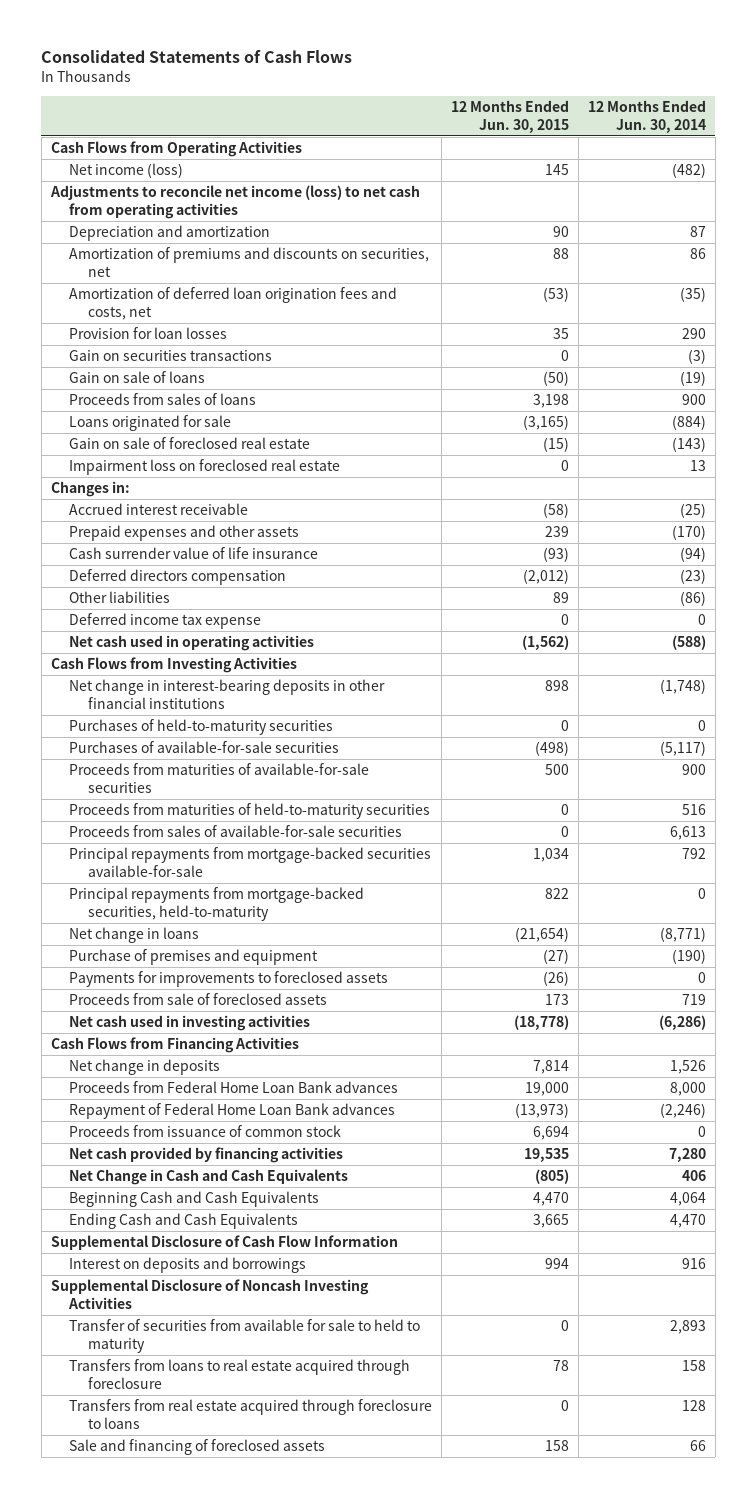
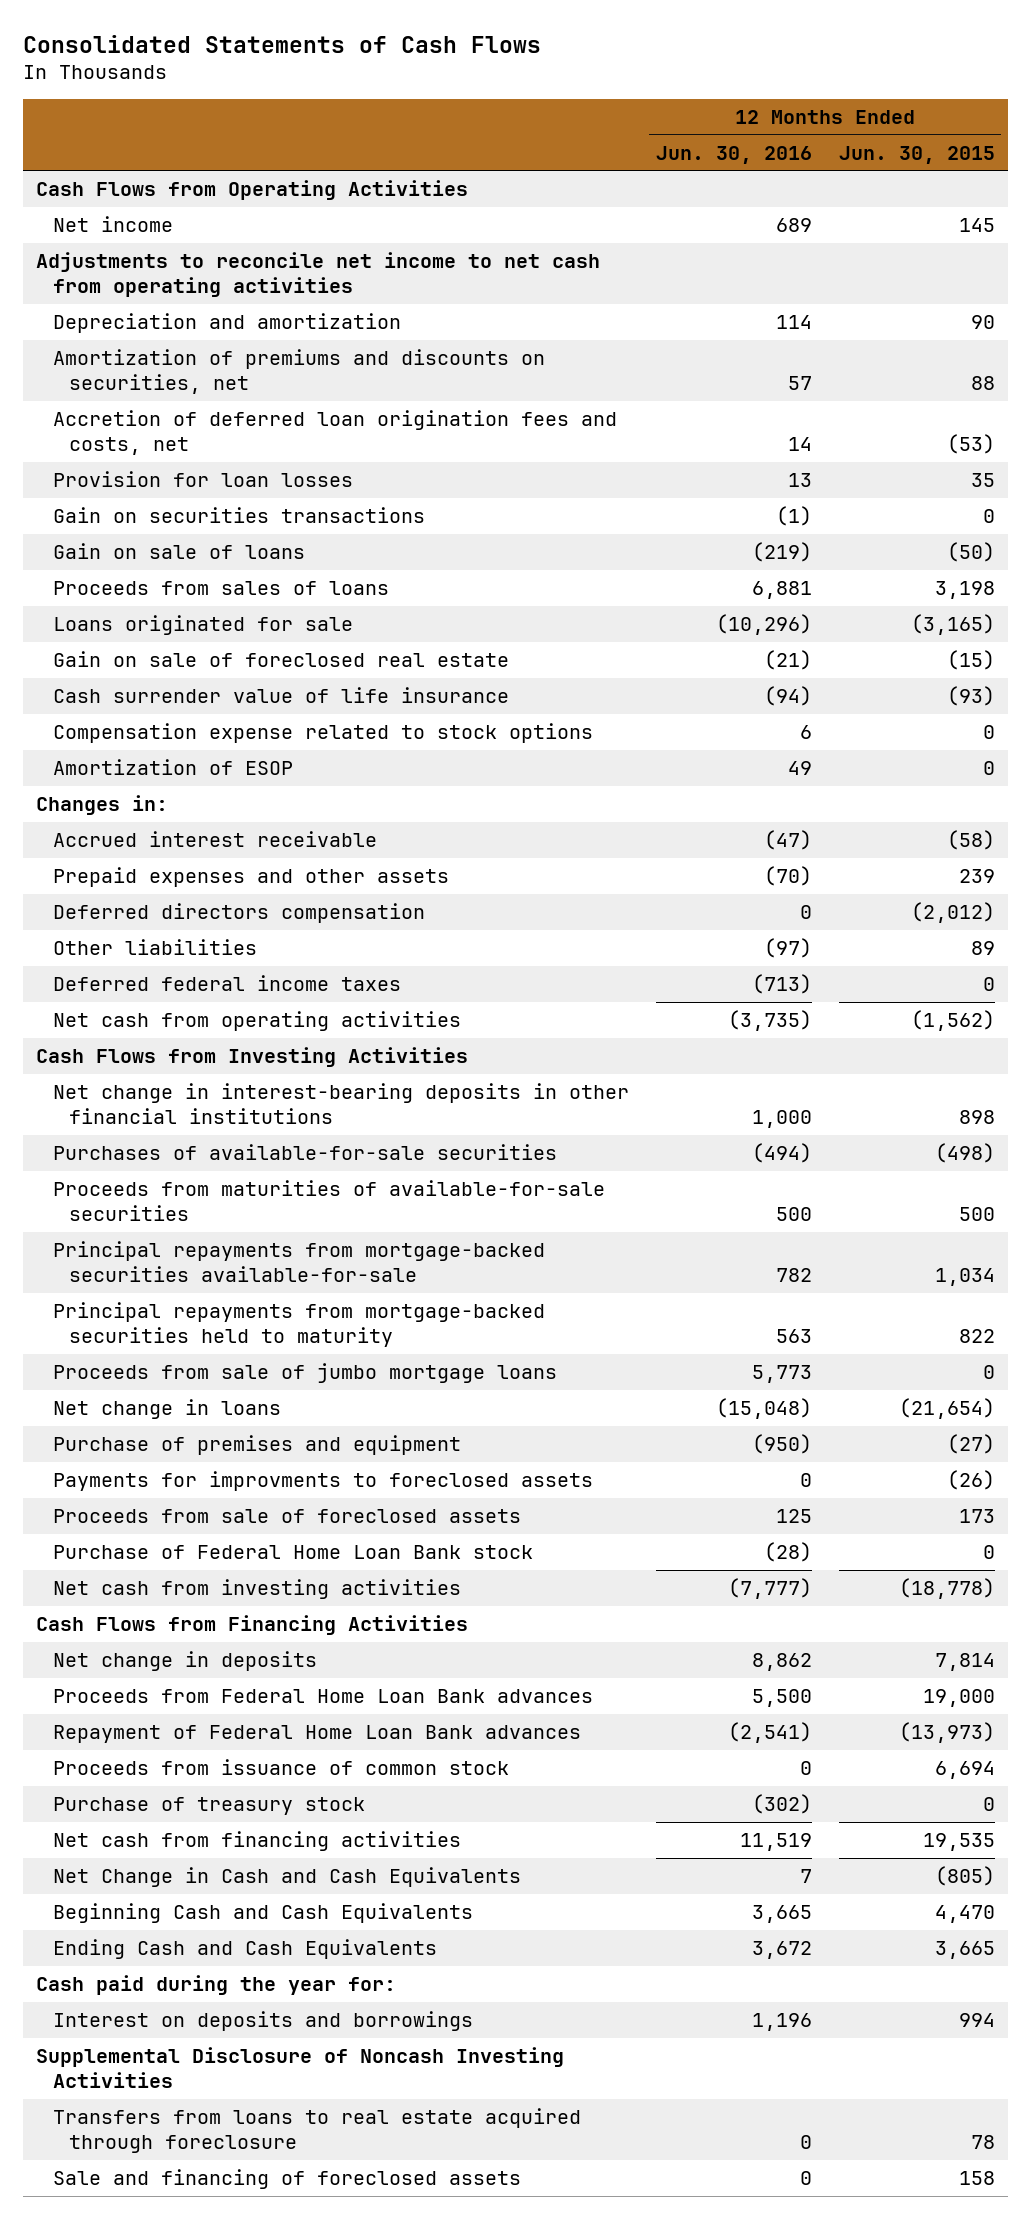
- | 12 Months Ended Jun. 30, 2015 | 12 Months Ended Jun. 30, 2014
+ | 12 Months Ended Jun. 30, 2016 | 12 Months Ended Jun. 30, 2015
- Net income (loss) | 145 | (482)
- Adjustments to reconcile net income (loss) to net cash from operating activities
+ Net income | 689 | 145
+ Adjustments to reconcile net income to net cash from operating activities
- Amortization of deferred loan origination fees and costs, net | (53) | (35)
+ Accretion of deferred loan origination fees and costs, net | 14 | (53)
- Impairment loss on foreclosed real estate | 0 | 13
moved up: Cash surrender value of life insurance | (94) | (93)
+ Compensation expense related to stock options | 6 | 0
+ Amortization of ESOP | 49 | 0
- Deferred income tax expense | 0 | 0
- Net cash used in operating activities | (1,562) | (588)
+ Deferred federal income taxes | (713) | 0
+ Net cash from operating activities | (3,735) | (1,562)
- Purchases of held-to-maturity securities | 0 | 0
- Proceeds from maturities of held-to-maturity securities | 0 | 516
- Proceeds from sales of available-for-sale securities | 0 | 6,613
- Principal repayments from mortgage-backed securities, held-to-maturity | 822 | 0
+ Principal repayments from mortgage-backed securities held to maturity | 563 | 822
+ Proceeds from sale of jumbo mortgage loans | 5,773 | 0
- Payments for improvements to foreclosed assets | (26) | 0
+ Payments for improvments to foreclosed assets | 0 | (26)
- Net cash used in investing activities | (18,778) | (6,286)
+ Purchase of Federal Home Loan Bank stock | (28) | 0
+ Net cash from investing activities | (7,777) | (18,778)
- Net cash provided by financing activities | 19,535 | 7,280
+ Purchase of treasury stock | (302) | 0
+ Net cash from financing activities | 11,519 | 19,535
- Supplemental Disclosure of Cash Flow Information
+ Cash paid during the year for:
- Transfer of securities from available for sale to held to maturity | 0 | 2,893
- Transfers from real estate acquired through foreclosure to loans | 0 | 128

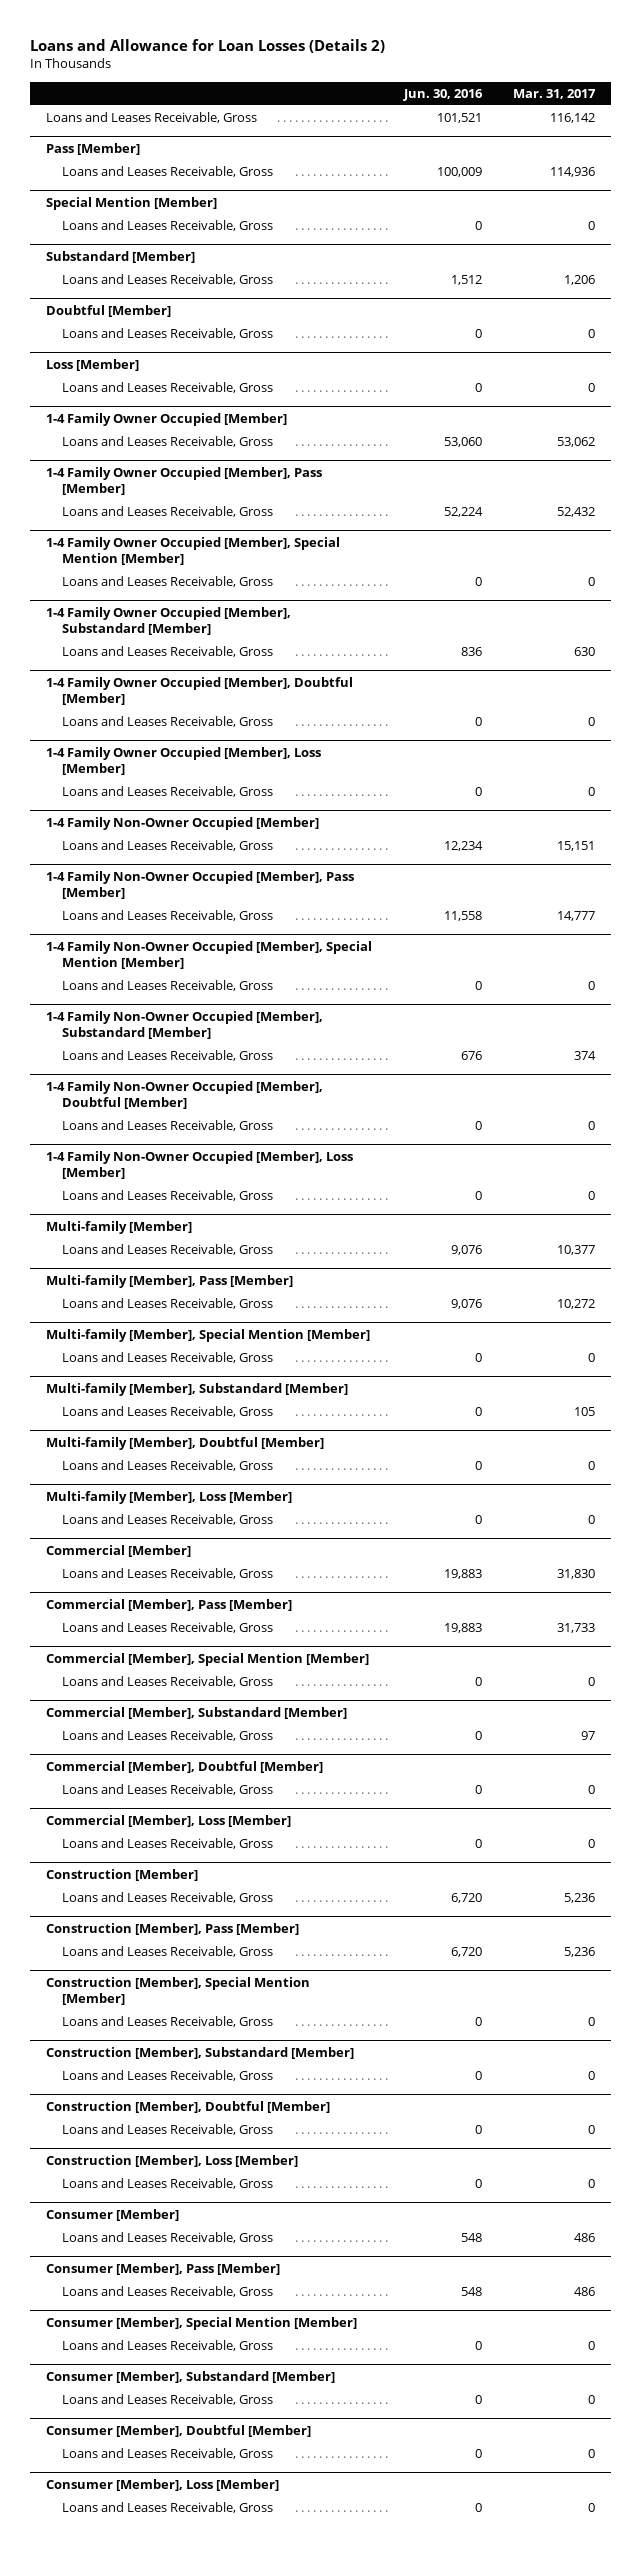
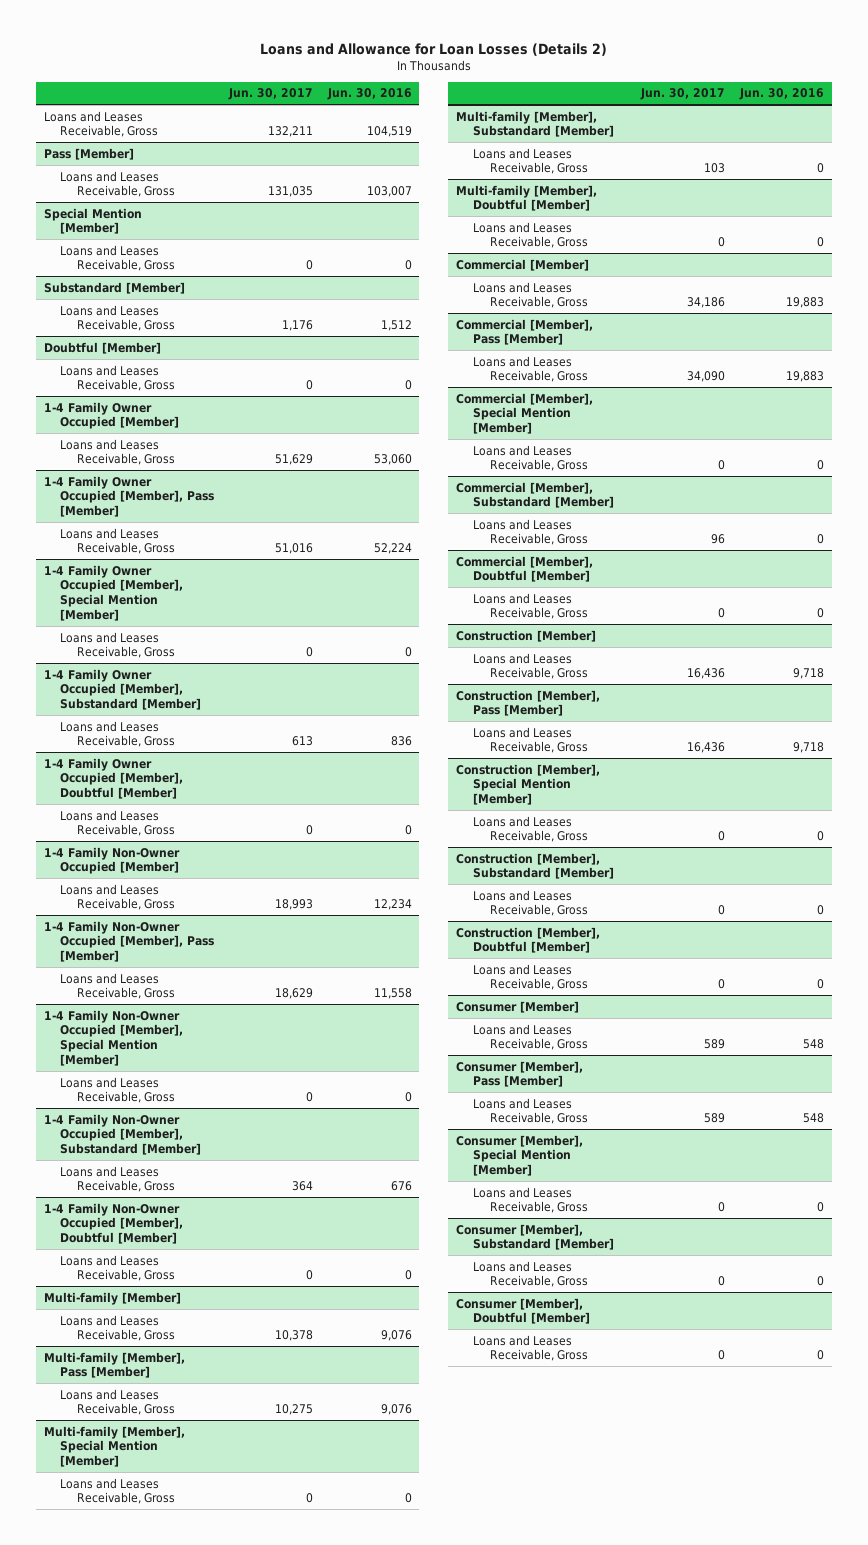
- | Jun. 30, 2016 | Mar. 31, 2017
+ | Jun. 30, 2017 | Jun. 30, 2016
- Loans and Leases Receivable, Gross | 101,521 | 116,142
+ Loans and Leases Receivable, Gross | 132,211 | 104,519
@ Pass [Member]
- Loans and Leases Receivable, Gross | 100,009 | 114,936
+ Loans and Leases Receivable, Gross | 131,035 | 103,007
- Loss [Member]
- Loans and Leases Receivable, Gross | 0 | 0
- 1-4 Family Owner Occupied [Member], Loss [Member]
- Loans and Leases Receivable, Gross | 0 | 0
- 1-4 Family Non-Owner Occupied [Member], Loss [Member]
- Loans and Leases Receivable, Gross | 0 | 0
- Multi-family [Member], Loss [Member]
- Loans and Leases Receivable, Gross | 0 | 0
- Commercial [Member], Loss [Member]
- Loans and Leases Receivable, Gross | 0 | 0
@ Construction [Member]
- Loans and Leases Receivable, Gross | 6,720 | 5,236
+ Loans and Leases Receivable, Gross | 16,436 | 9,718
@ Construction [Member], Pass [Member]
- Loans and Leases Receivable, Gross | 6,720 | 5,236
+ Loans and Leases Receivable, Gross | 16,436 | 9,718
- Construction [Member], Loss [Member]
- Loans and Leases Receivable, Gross | 0 | 0
- Consumer [Member], Loss [Member]
- Loans and Leases Receivable, Gross | 0 | 0

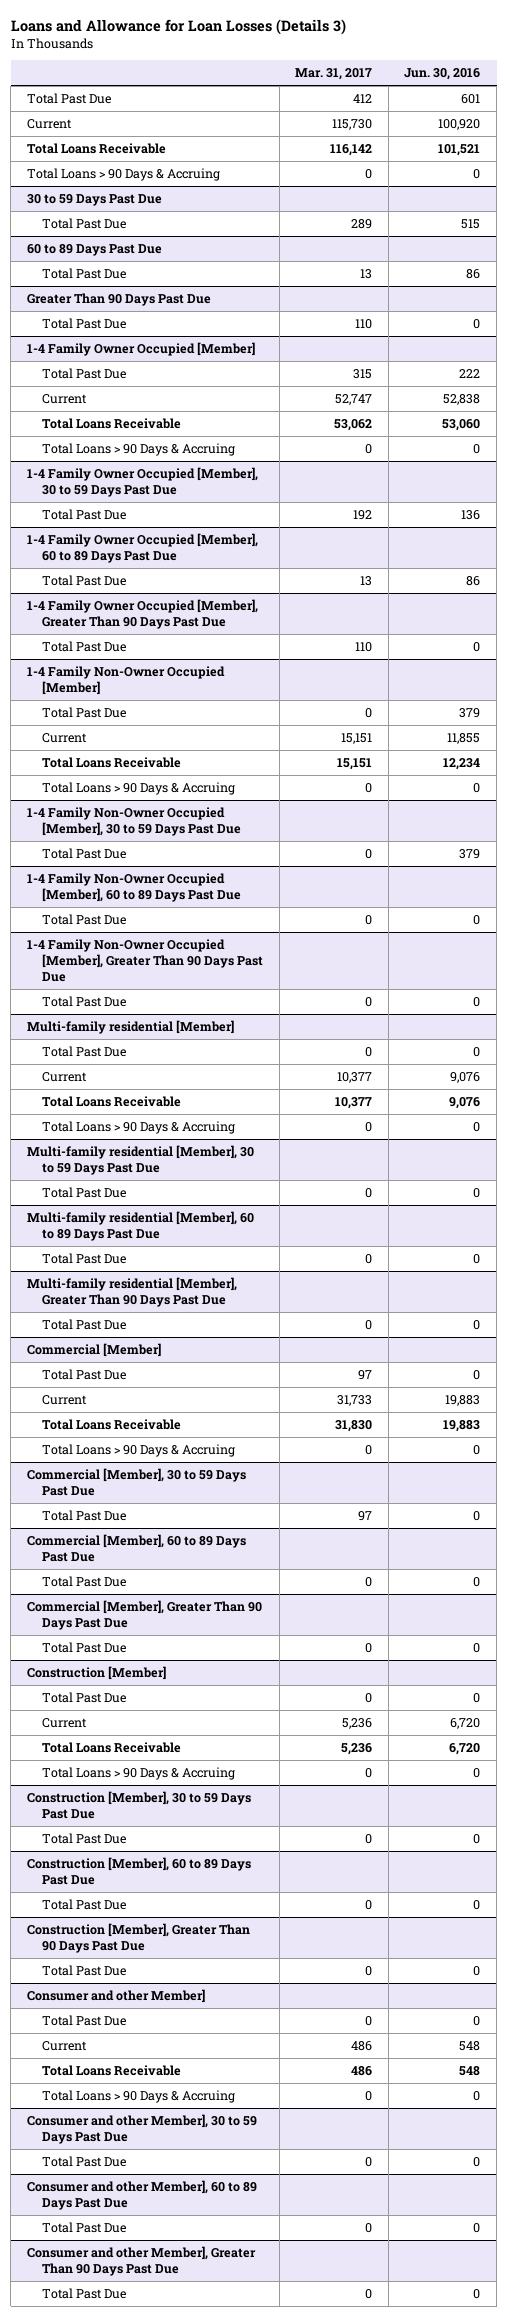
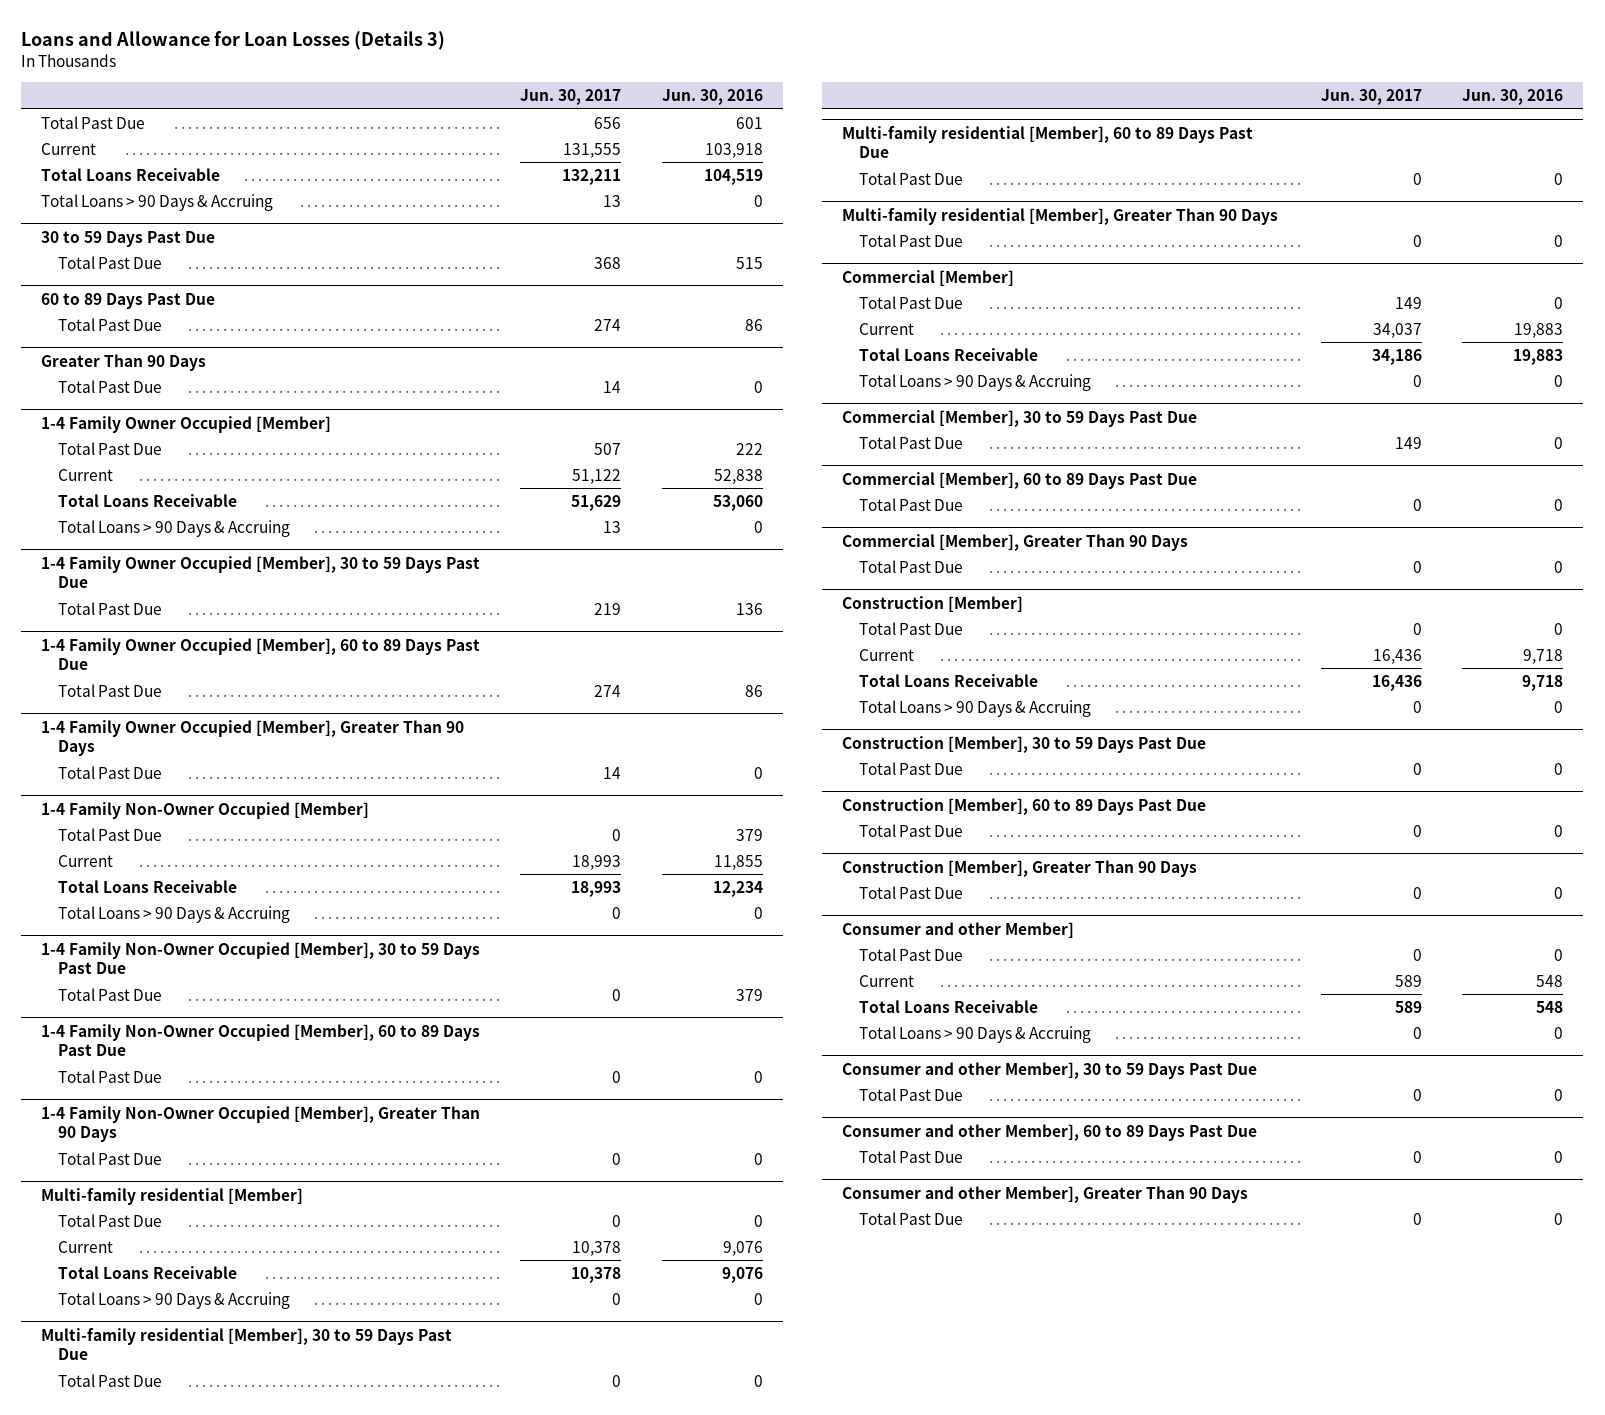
- | Mar. 31, 2017 | Jun. 30, 2016
+ | Jun. 30, 2017 | Jun. 30, 2016
- Current | 115,730 | 100,920
- Total Loans Receivable | 116,142 | 101,521
+ Current | 131,555 | 103,918
+ Total Loans Receivable | 132,211 | 104,519
- Greater Than 90 Days Past Due
+ Greater Than 90 Days
- 1-4 Family Owner Occupied [Member], Greater Than 90 Days Past Due
+ 1-4 Family Owner Occupied [Member], Greater Than 90 Days
- 1-4 Family Non-Owner Occupied [Member], Greater Than 90 Days Past Due
+ 1-4 Family Non-Owner Occupied [Member], Greater Than 90 Days
- Multi-family residential [Member], Greater Than 90 Days Past Due
+ Multi-family residential [Member], Greater Than 90 Days
- Commercial [Member], Greater Than 90 Days Past Due
+ Commercial [Member], Greater Than 90 Days
@ Construction [Member]
- Current | 5,236 | 6,720
- Total Loans Receivable | 5,236 | 6,720
+ Current | 16,436 | 9,718
+ Total Loans Receivable | 16,436 | 9,718
- Construction [Member], Greater Than 90 Days Past Due
+ Construction [Member], Greater Than 90 Days
- Consumer and other Member], Greater Than 90 Days Past Due
+ Consumer and other Member], Greater Than 90 Days

